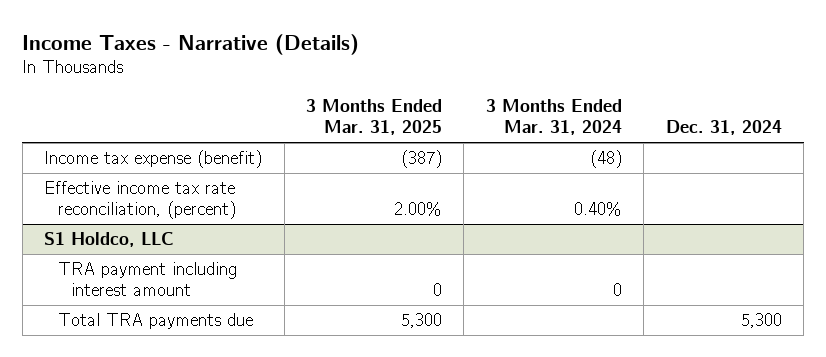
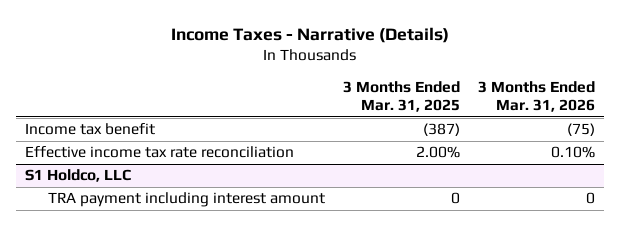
- | 3 Months Ended Mar. 31, 2025 | 3 Months Ended Mar. 31, 2024 | Dec. 31, 2024
+ | 3 Months Ended Mar. 31, 2025 | 3 Months Ended Mar. 31, 2026
- Income tax expense (benefit) | (387) | (48) |
- Effective income tax rate reconciliation, (percent) | 2.00% | 0.40% |
+ Income tax benefit | (387) | (75)
+ Effective income tax rate reconciliation | 2.00% | 0.10%
@ S1 Holdco, LLC
- Total TRA payments due | 5,300 | | 5,300

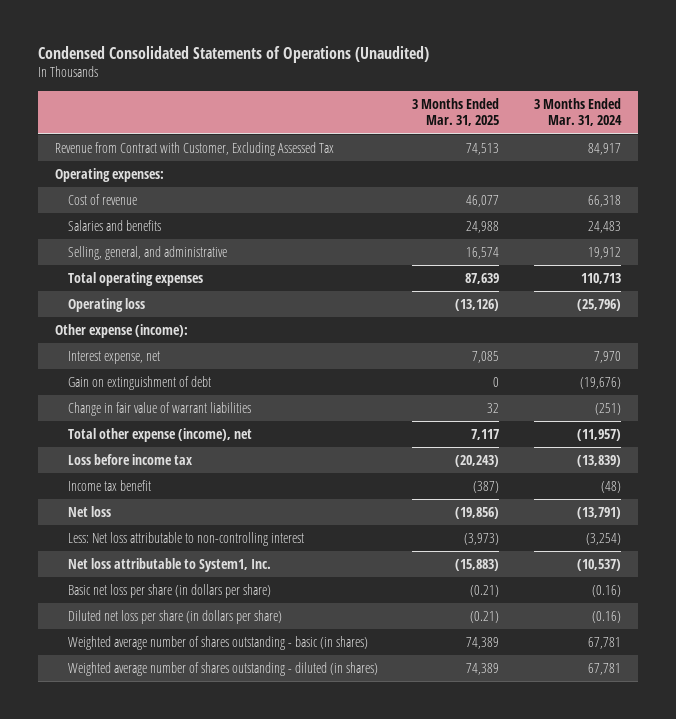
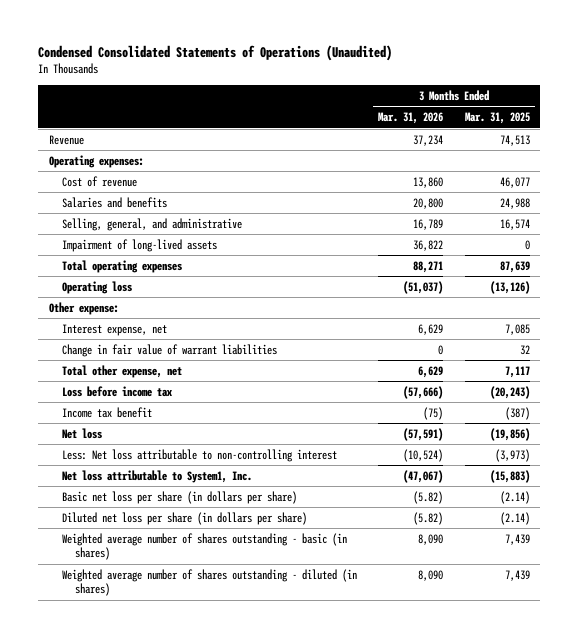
- | 3 Months Ended Mar. 31, 2025 | 3 Months Ended Mar. 31, 2024
+ | 3 Months Ended Mar. 31, 2026 | 3 Months Ended Mar. 31, 2025
- Revenue from Contract with Customer, Excluding Assessed Tax | 74,513 | 84,917
+ Revenue | 37,234 | 74,513
+ Impairment of long-lived assets | 36,822 | 0
- Other expense (income):
+ Other expense:
- Gain on extinguishment of debt | 0 | (19,676)
- Total other expense (income), net | 7,117 | (11,957)
+ Total other expense, net | 6,629 | 7,117
- Basic net loss per share (in dollars per share) | (0.21) | (0.16)
- Diluted net loss per share (in dollars per share) | (0.21) | (0.16)
- Weighted average number of shares outstanding - basic (in shares) | 74,389 | 67,781
- Weighted average number of shares outstanding - diluted (in shares) | 74,389 | 67,781
+ Basic net loss per share (in dollars per share) | (5.82) | (2.14)
+ Diluted net loss per share (in dollars per share) | (5.82) | (2.14)
+ Weighted average number of shares outstanding - basic (in shares) | 8,090 | 7,439
+ Weighted average number of shares outstanding - diluted (in shares) | 8,090 | 7,439

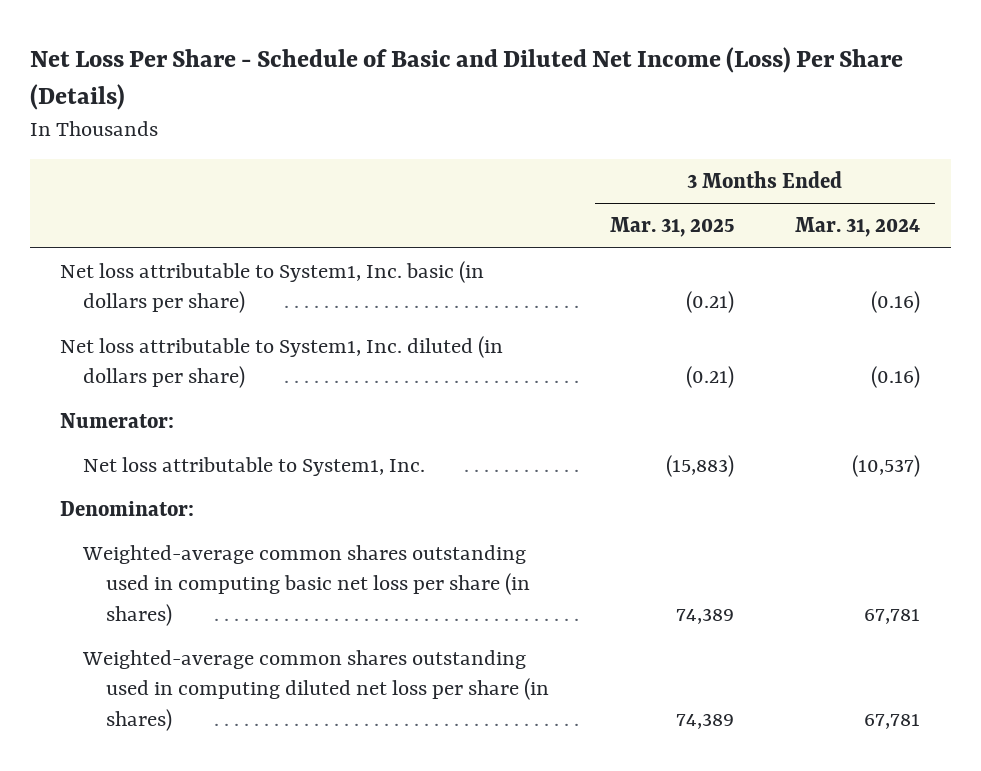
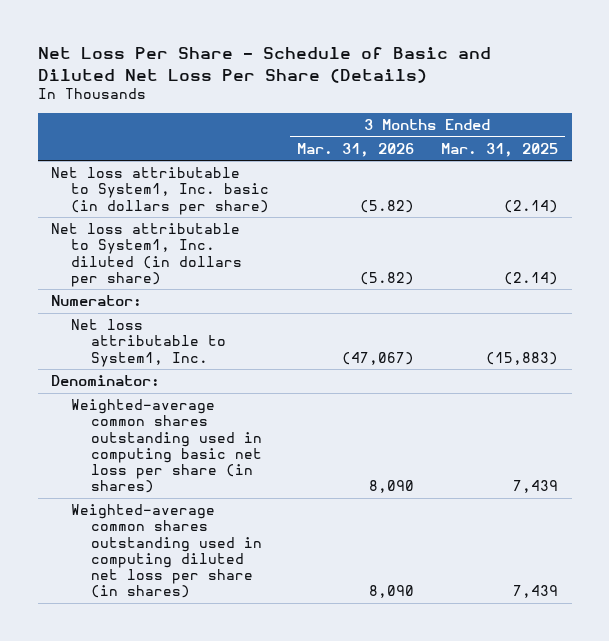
- Net Loss Per Share - Schedule of Basic and Diluted Net Income (Loss) Per Share (Details)
+ Net Loss Per Share - Schedule of Basic and Diluted Net Loss Per Share (Details)
- | 3 Months Ended Mar. 31, 2025 | 3 Months Ended Mar. 31, 2024
+ | 3 Months Ended Mar. 31, 2026 | 3 Months Ended Mar. 31, 2025
- Net loss attributable to System1, Inc. basic (in dollars per share) | (0.21) | (0.16)
- Net loss attributable to System1, Inc. diluted (in dollars per share) | (0.21) | (0.16)
+ Net loss attributable to System1, Inc. basic (in dollars per share) | (5.82) | (2.14)
+ Net loss attributable to System1, Inc. diluted (in dollars per share) | (5.82) | (2.14)
- Weighted-average common shares outstanding used in computing basic net loss per share (in shares) | 74,389 | 67,781
- Weighted-average common shares outstanding used in computing diluted net loss per share (in shares) | 74,389 | 67,781
+ Weighted-average common shares outstanding used in computing basic net loss per share (in shares) | 8,090 | 7,439
+ Weighted-average common shares outstanding used in computing diluted net loss per share (in shares) | 8,090 | 7,439

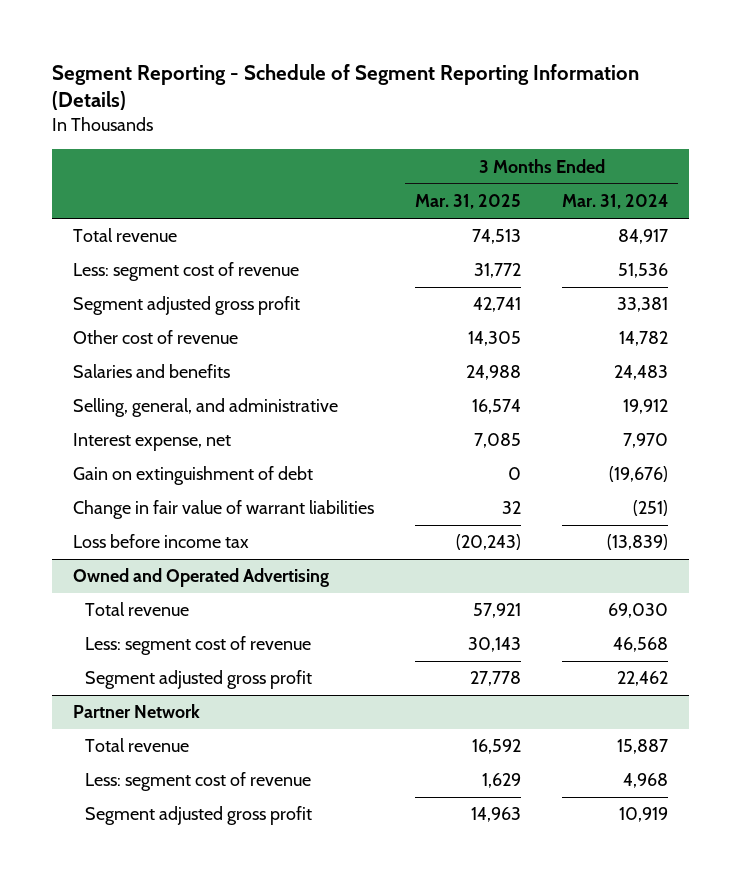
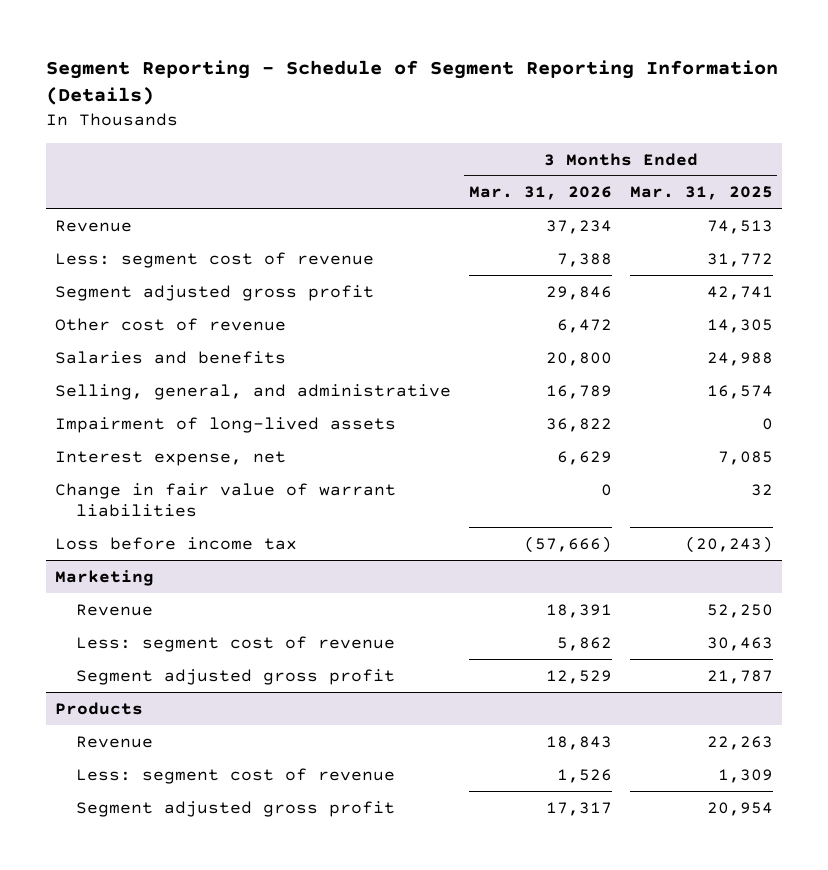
- | 3 Months Ended Mar. 31, 2025 | 3 Months Ended Mar. 31, 2024
+ | 3 Months Ended Mar. 31, 2026 | 3 Months Ended Mar. 31, 2025
- Total revenue | 74,513 | 84,917
+ Revenue | 37,234 | 74,513
+ Impairment of long-lived assets | 36,822 | 0
- Gain on extinguishment of debt | 0 | (19,676)
- Owned and Operated Advertising
- Total revenue | 57,921 | 69,030
- Less: segment cost of revenue | 30,143 | 46,568
- Segment adjusted gross profit | 27,778 | 22,462
- Partner Network
- Total revenue | 16,592 | 15,887
- Less: segment cost of revenue | 1,629 | 4,968
- Segment adjusted gross profit | 14,963 | 10,919
+ Marketing
+ Revenue | 18,391 | 52,250
+ Less: segment cost of revenue | 5,862 | 30,463
+ Segment adjusted gross profit | 12,529 | 21,787
+ Products
+ Revenue | 18,843 | 22,263
+ Less: segment cost of revenue | 1,526 | 1,309
+ Segment adjusted gross profit | 17,317 | 20,954

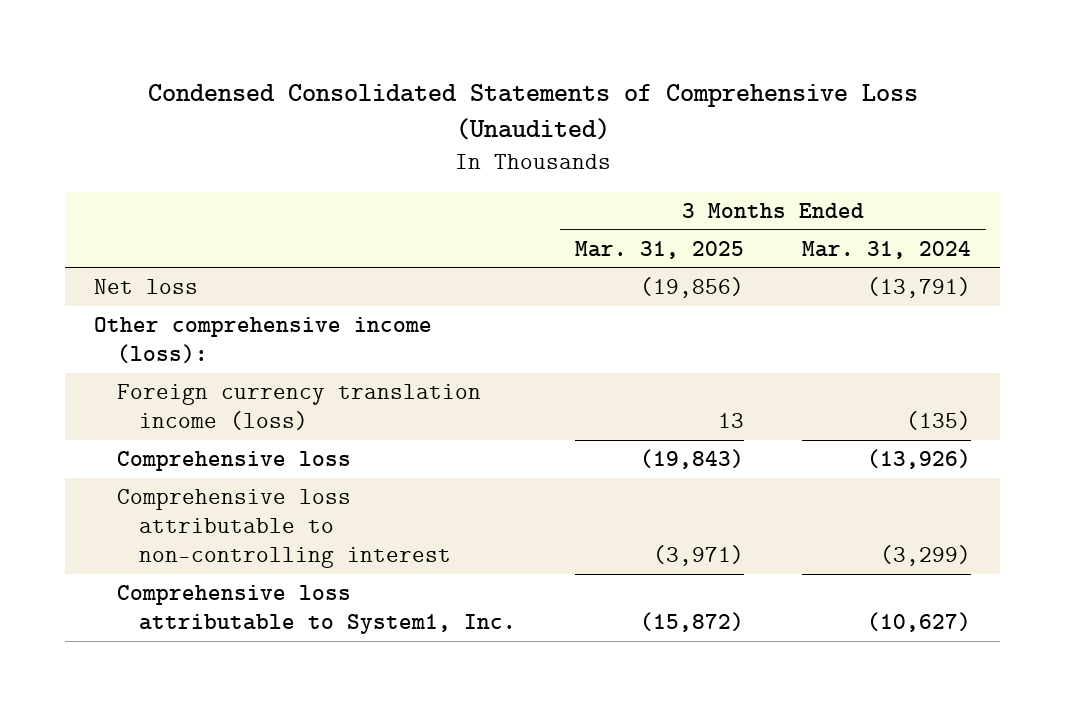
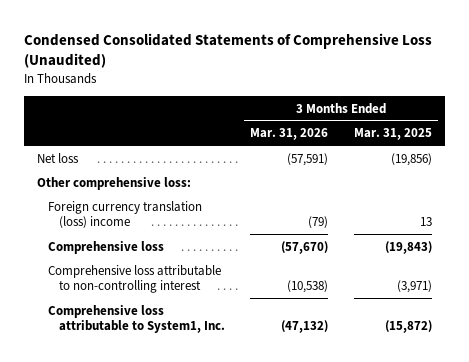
- | 3 Months Ended Mar. 31, 2025 | 3 Months Ended Mar. 31, 2024
+ | 3 Months Ended Mar. 31, 2026 | 3 Months Ended Mar. 31, 2025
- Other comprehensive income (loss):
- Foreign currency translation income (loss) | 13 | (135)
+ Other comprehensive loss:
+ Foreign currency translation (loss) income | (79) | 13

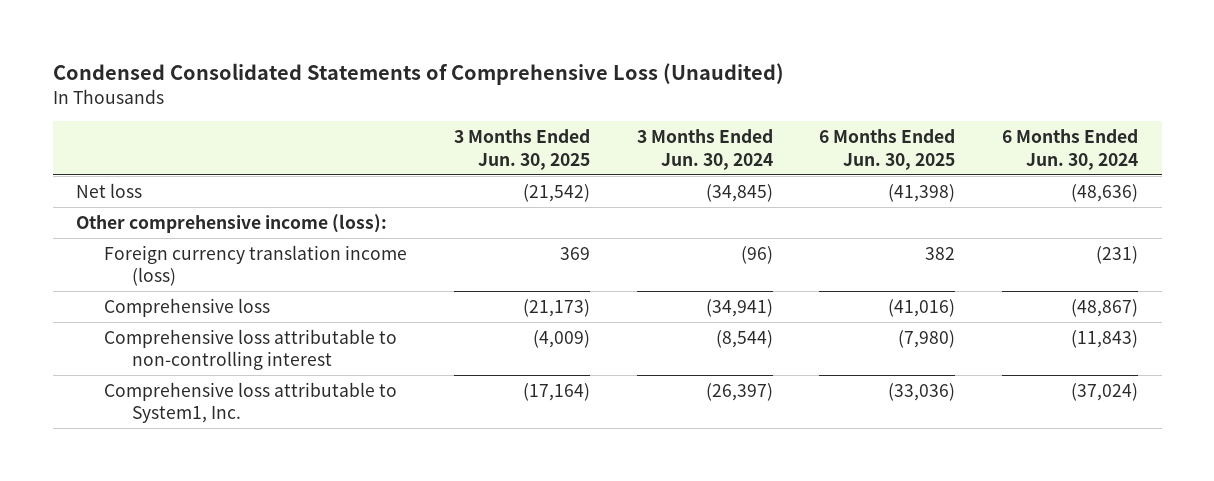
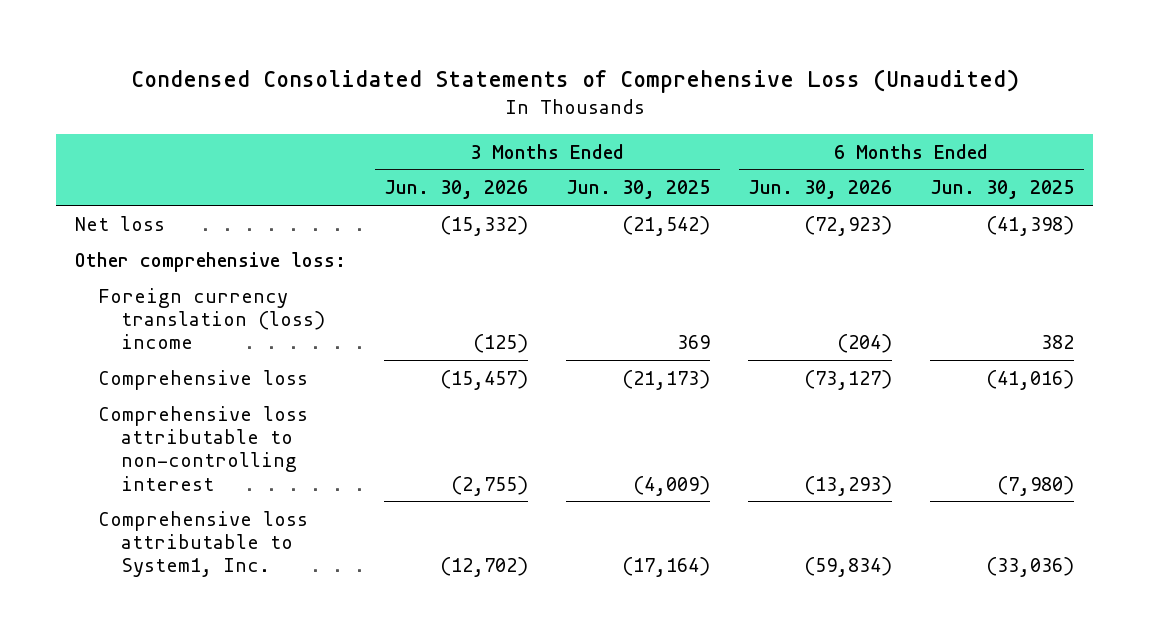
- | 3 Months Ended Jun. 30, 2025 | 3 Months Ended Jun. 30, 2024 | 6 Months Ended Jun. 30, 2025 | 6 Months Ended Jun. 30, 2024
+ | 3 Months Ended Jun. 30, 2026 | 3 Months Ended Jun. 30, 2025 | 6 Months Ended Jun. 30, 2026 | 6 Months Ended Jun. 30, 2025
- Other comprehensive income (loss):
- Foreign currency translation income (loss) | 369 | (96) | 382 | (231)
+ Other comprehensive loss:
+ Foreign currency translation (loss) income | (125) | 369 | (204) | 382

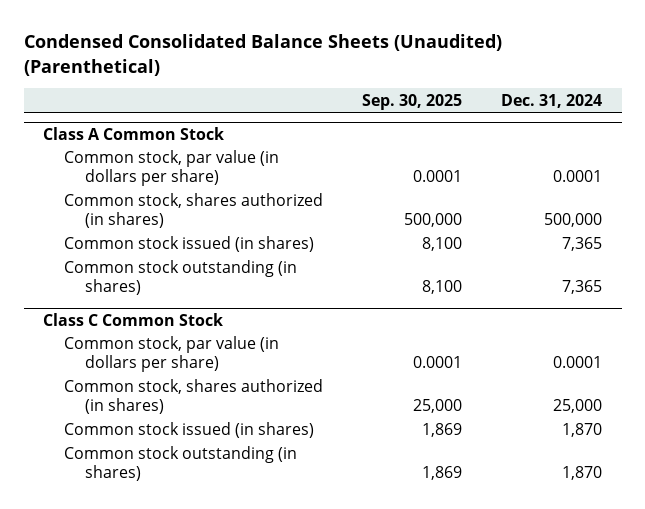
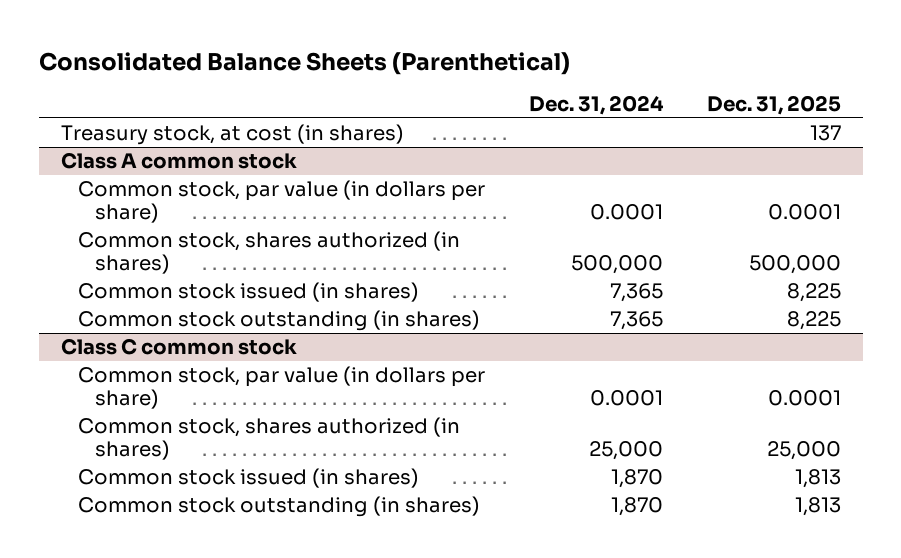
- Condensed Consolidated Balance Sheets (Unaudited) (Parenthetical)
+ Consolidated Balance Sheets (Parenthetical)
- | Sep. 30, 2025 | Dec. 31, 2024
+ | Dec. 31, 2024 | Dec. 31, 2025
- Class A Common Stock
+ Treasury stock, at cost (in shares) | | 137
+ Class A common stock
- Class C Common Stock
+ Class C common stock

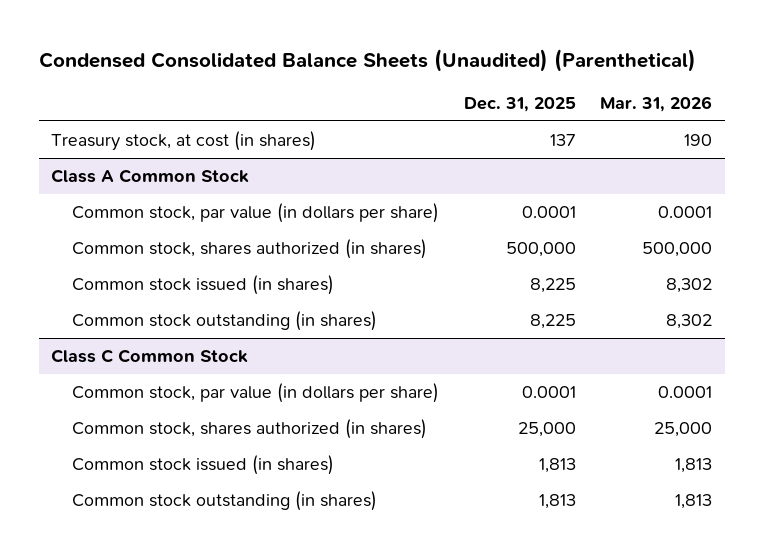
- Consolidated Balance Sheets (Parenthetical)
+ Condensed Consolidated Balance Sheets (Unaudited) (Parenthetical)
- | Dec. 31, 2024 | Dec. 31, 2025
+ | Dec. 31, 2025 | Mar. 31, 2026
- Class A common stock
+ Class A Common Stock
- Class C common stock
+ Class C Common Stock

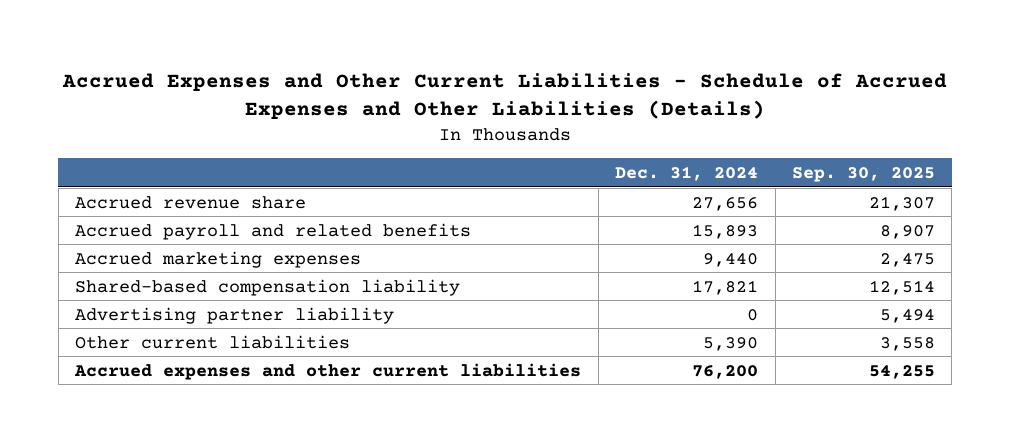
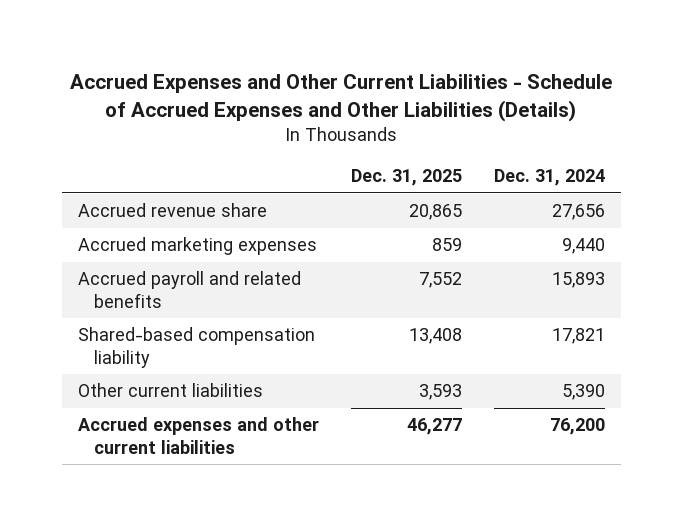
- | Dec. 31, 2024 | Sep. 30, 2025
+ | Dec. 31, 2025 | Dec. 31, 2024
moved down: Accrued payroll and related benefits | 7,552 | 15,893
- Advertising partner liability | 0 | 5,494

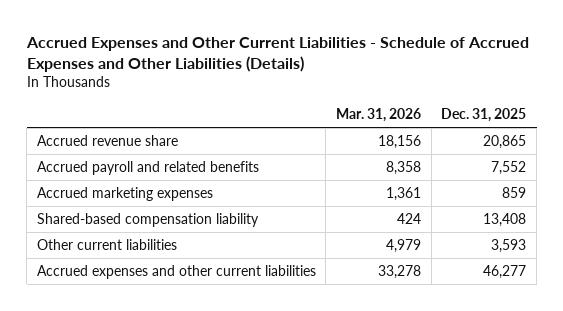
- | Dec. 31, 2025 | Dec. 31, 2024
+ | Mar. 31, 2026 | Dec. 31, 2025
moved down: Accrued marketing expenses | 1,361 | 859

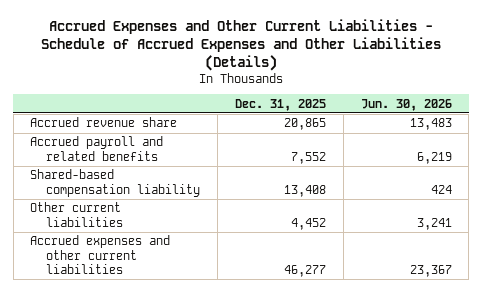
- | Mar. 31, 2026 | Dec. 31, 2025
+ | Dec. 31, 2025 | Jun. 30, 2026
- Accrued marketing expenses | 1,361 | 859
- Other current liabilities | 4,979 | 3,593
+ Other current liabilities | 4,452 | 3,241

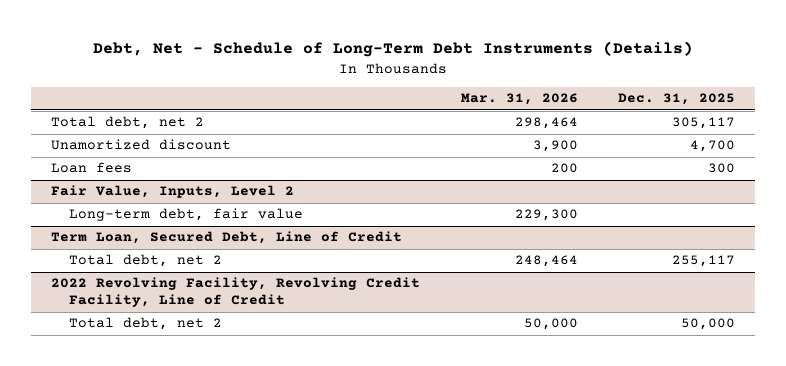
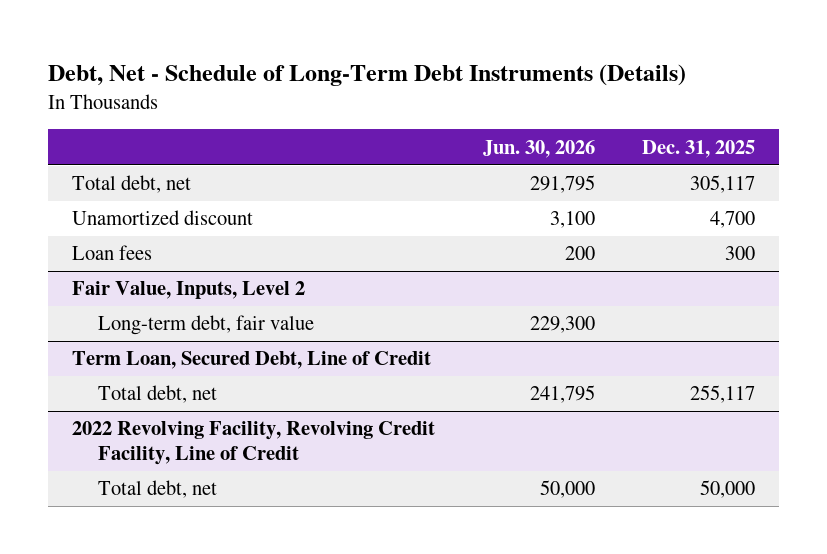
- | Mar. 31, 2026 | Dec. 31, 2025
+ | Jun. 30, 2026 | Dec. 31, 2025
- Total debt, net 2 | 298,464 | 305,117
+ Total debt, net | 291,795 | 305,117
@ Term Loan, Secured Debt, Line of Credit
- Total debt, net 2 | 248,464 | 255,117
+ Total debt, net | 241,795 | 255,117
@ 2022 Revolving Facility, Revolving Credit Facility, Line of Credit
- Total debt, net 2 | 50,000 | 50,000
+ Total debt, net | 50,000 | 50,000

